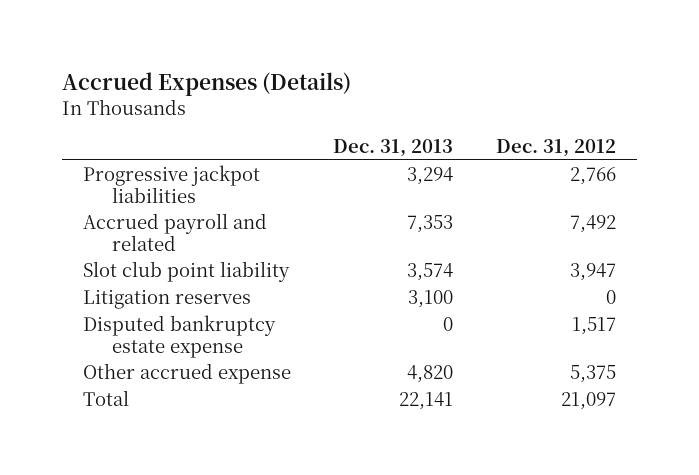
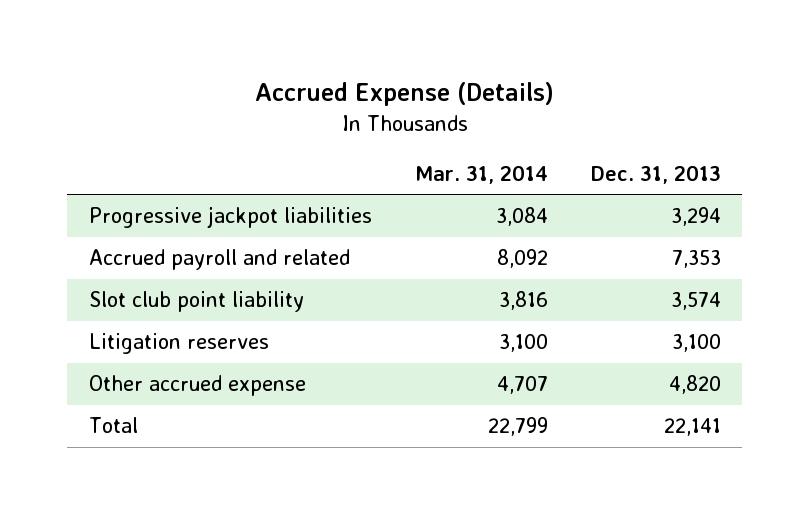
- Accrued Expenses (Details)
+ Accrued Expense (Details)
- | Dec. 31, 2013 | Dec. 31, 2012
+ | Mar. 31, 2014 | Dec. 31, 2013
- Disputed bankruptcy estate expense | 0 | 1,517

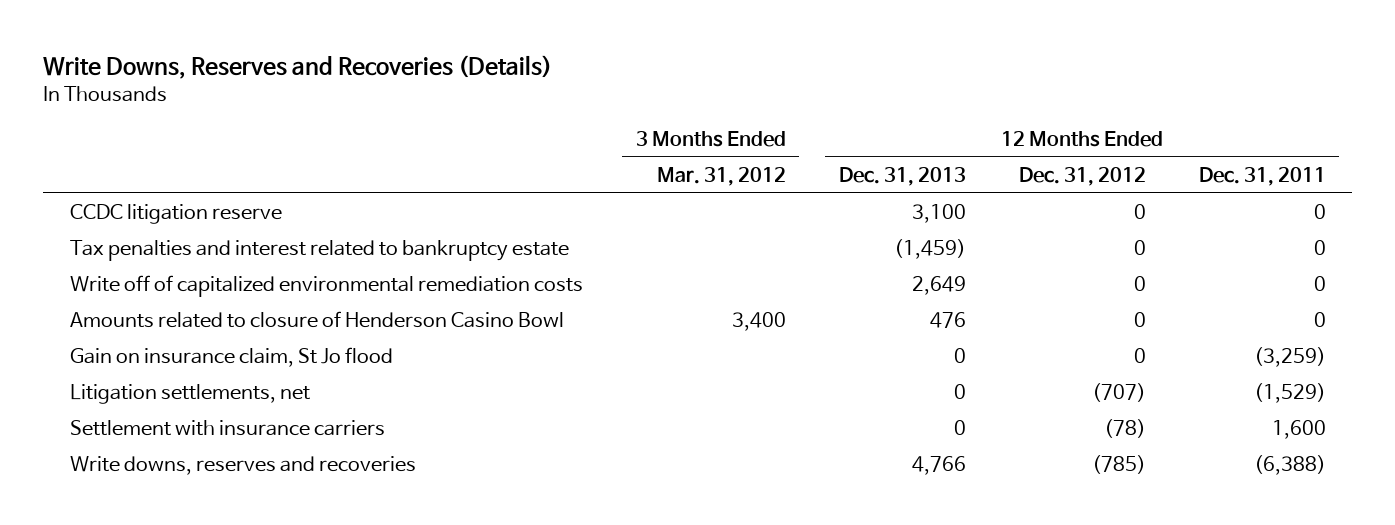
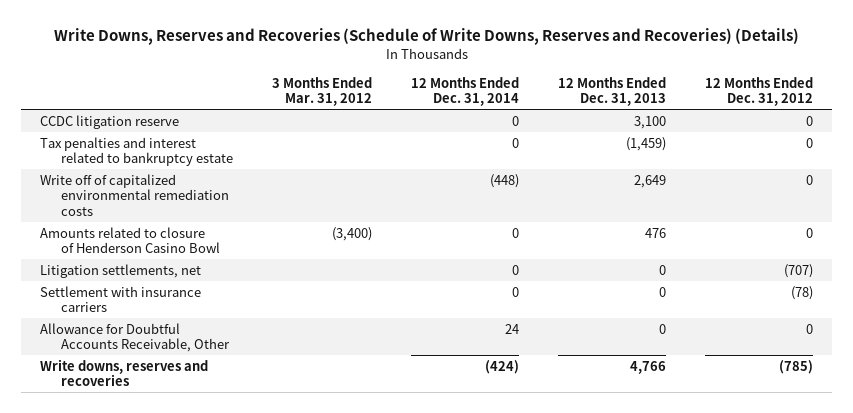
- Write Downs, Reserves and Recoveries (Details)
+ Write Downs, Reserves and Recoveries (Schedule of Write Downs, Reserves and Recoveries) (Details)
- | 3 Months Ended Mar. 31, 2012 | 12 Months Ended Dec. 31, 2013 | 12 Months Ended Dec. 31, 2012 | 12 Months Ended Dec. 31, 2011
+ | 3 Months Ended Mar. 31, 2012 | 12 Months Ended Dec. 31, 2014 | 12 Months Ended Dec. 31, 2013 | 12 Months Ended Dec. 31, 2012
- Amounts related to closure of Henderson Casino Bowl | 3,400 | 476 | 0 | 0
- Gain on insurance claim, St Jo flood | | 0 | 0 | (3,259)
+ Amounts related to closure of Henderson Casino Bowl | (3,400) | 0 | 476 | 0
+ Allowance for Doubtful Accounts Receivable, Other | | 24 | 0 | 0

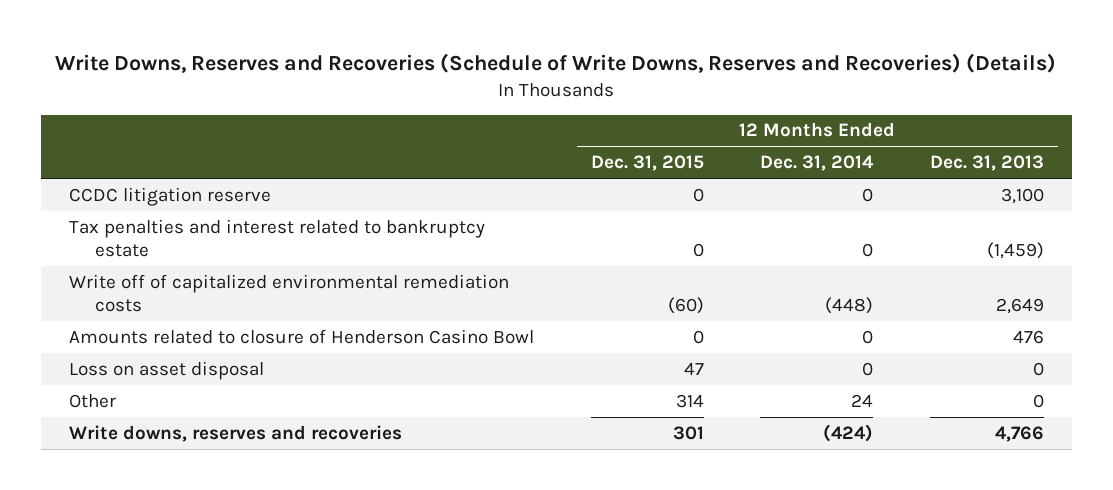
- | 3 Months Ended Mar. 31, 2012 | 12 Months Ended Dec. 31, 2014 | 12 Months Ended Dec. 31, 2013 | 12 Months Ended Dec. 31, 2012
+ | 12 Months Ended Dec. 31, 2015 | 12 Months Ended Dec. 31, 2014 | 12 Months Ended Dec. 31, 2013
- Litigation settlements, net | | 0 | 0 | (707)
- Settlement with insurance carriers | | 0 | 0 | (78)
- Allowance for Doubtful Accounts Receivable, Other | | 24 | 0 | 0
+ Loss on asset disposal | 47 | 0 | 0
+ Other | 314 | 24 | 0

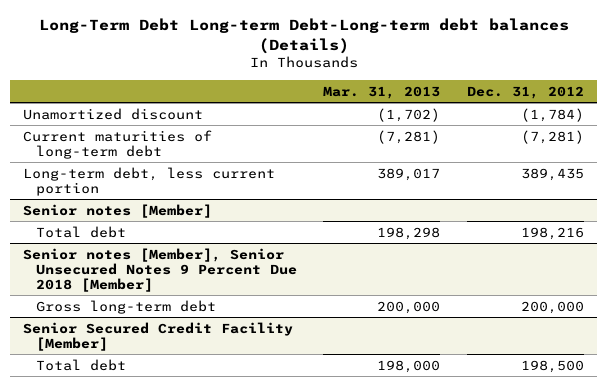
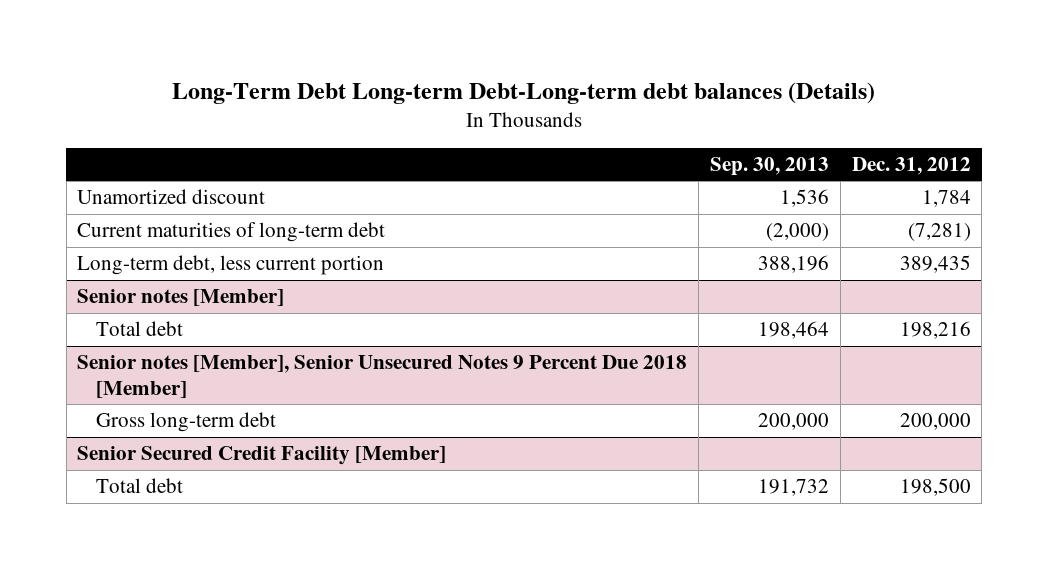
- | Mar. 31, 2013 | Dec. 31, 2012
+ | Sep. 30, 2013 | Dec. 31, 2012
- Unamortized discount | (1,702) | (1,784)
+ Unamortized discount | 1,536 | 1,784

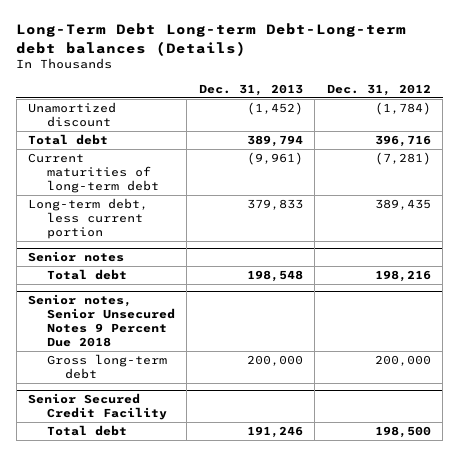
- | Sep. 30, 2013 | Dec. 31, 2012
+ | Dec. 31, 2013 | Dec. 31, 2012
- Unamortized discount | 1,536 | 1,784
+ Unamortized discount | (1,452) | (1,784)
+ Total debt | 389,794 | 396,716
- Senior notes [Member]
+ Senior notes
- Senior notes [Member], Senior Unsecured Notes 9 Percent Due 2018 [Member]
+ Senior notes, Senior Unsecured Notes 9 Percent Due 2018
- Senior Secured Credit Facility [Member]
+ Senior Secured Credit Facility

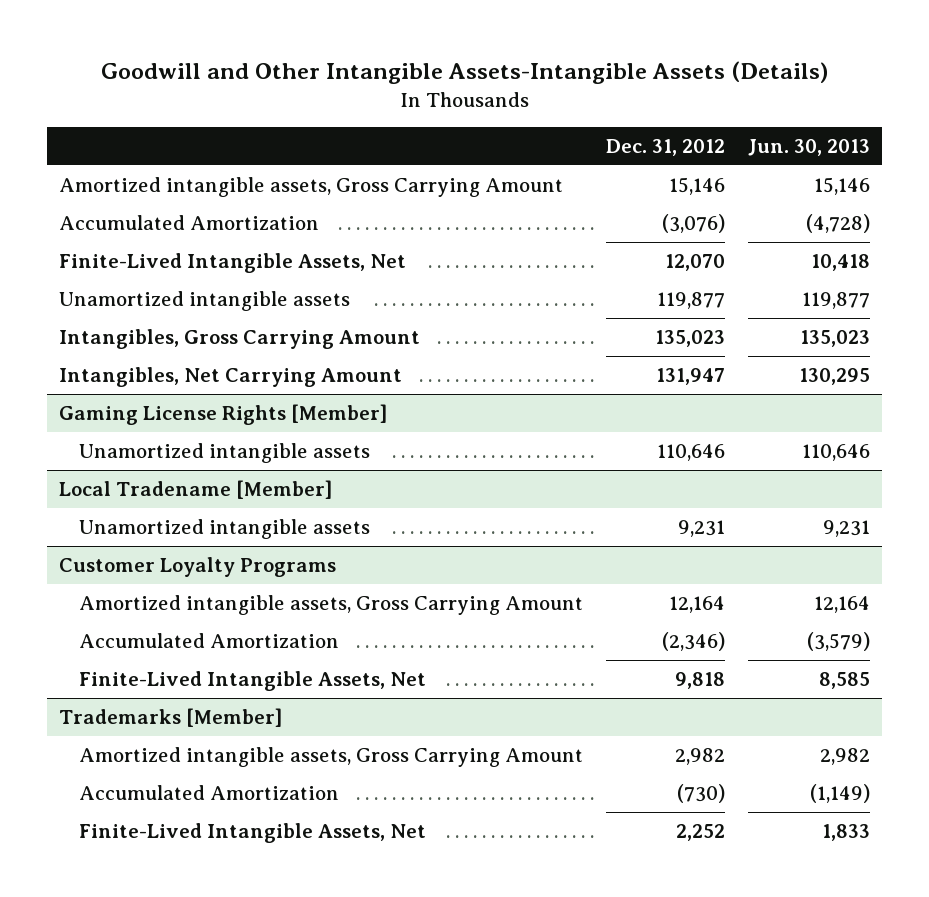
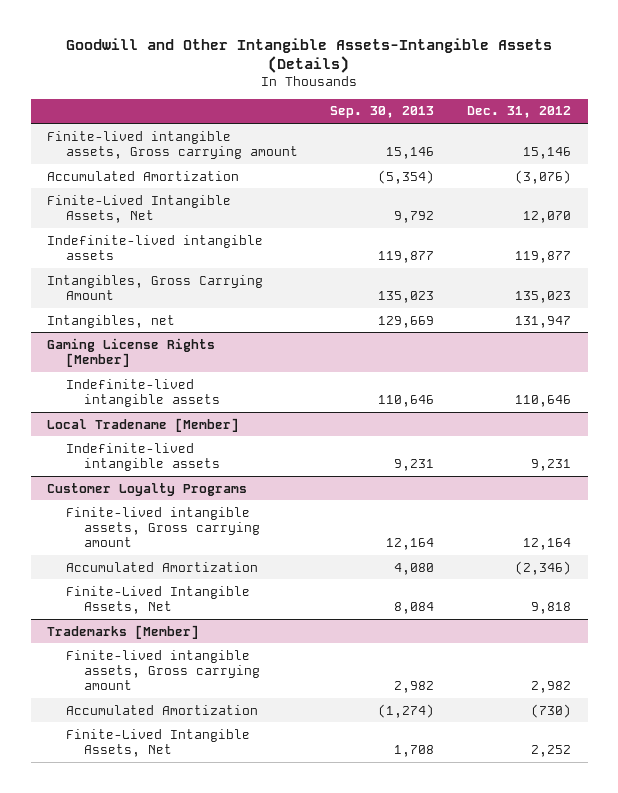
- | Dec. 31, 2012 | Jun. 30, 2013
+ | Sep. 30, 2013 | Dec. 31, 2012
- Amortized intangible assets, Gross Carrying Amount | 15,146 | 15,146
+ Finite-lived intangible assets, Gross carrying amount | 15,146 | 15,146
- Unamortized intangible assets | 119,877 | 119,877
+ Indefinite-lived intangible assets | 119,877 | 119,877
- Intangibles, Net Carrying Amount | 131,947 | 130,295
+ Intangibles, net | 129,669 | 131,947
@ Gaming License Rights [Member]
- Unamortized intangible assets | 110,646 | 110,646
+ Indefinite-lived intangible assets | 110,646 | 110,646
@ Local Tradename [Member]
- Unamortized intangible assets | 9,231 | 9,231
+ Indefinite-lived intangible assets | 9,231 | 9,231
@ Customer Loyalty Programs
- Amortized intangible assets, Gross Carrying Amount | 12,164 | 12,164
+ Finite-lived intangible assets, Gross carrying amount | 12,164 | 12,164
@ Trademarks [Member]
- Amortized intangible assets, Gross Carrying Amount | 2,982 | 2,982
+ Finite-lived intangible assets, Gross carrying amount | 2,982 | 2,982

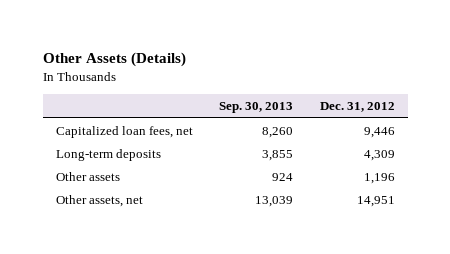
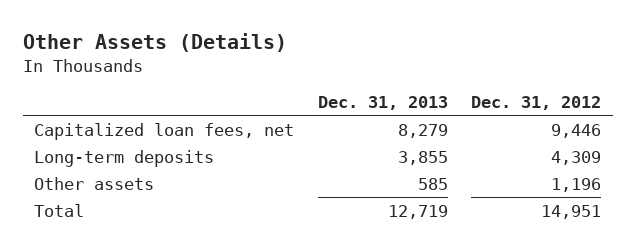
- | Sep. 30, 2013 | Dec. 31, 2012
+ | Dec. 31, 2013 | Dec. 31, 2012
- Other assets, net | 13,039 | 14,951
+ Total | 12,719 | 14,951

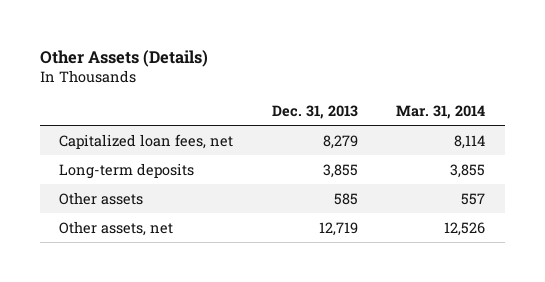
- | Dec. 31, 2013 | Dec. 31, 2012
+ | Dec. 31, 2013 | Mar. 31, 2014
- Total | 12,719 | 14,951
+ Other assets, net | 12,719 | 12,526

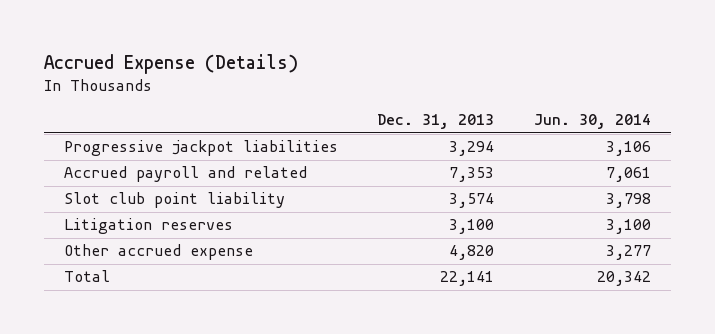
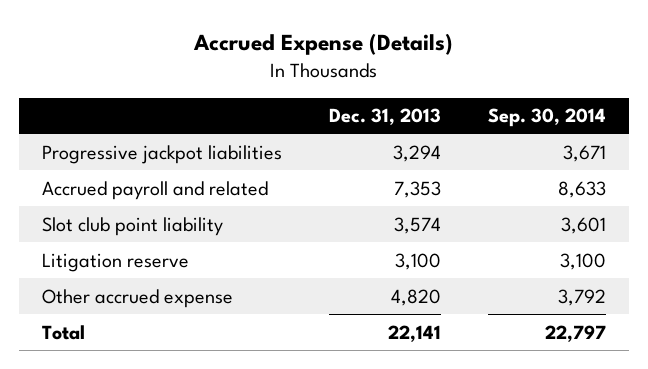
- | Dec. 31, 2013 | Jun. 30, 2014
+ | Dec. 31, 2013 | Sep. 30, 2014
- Litigation reserves | 3,100 | 3,100
+ Litigation reserve | 3,100 | 3,100

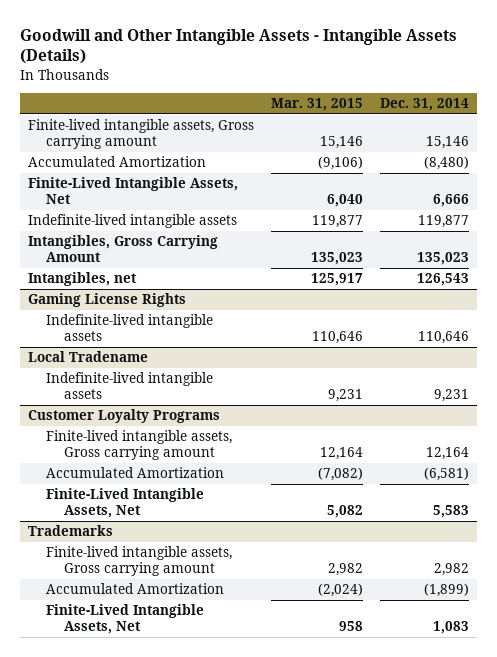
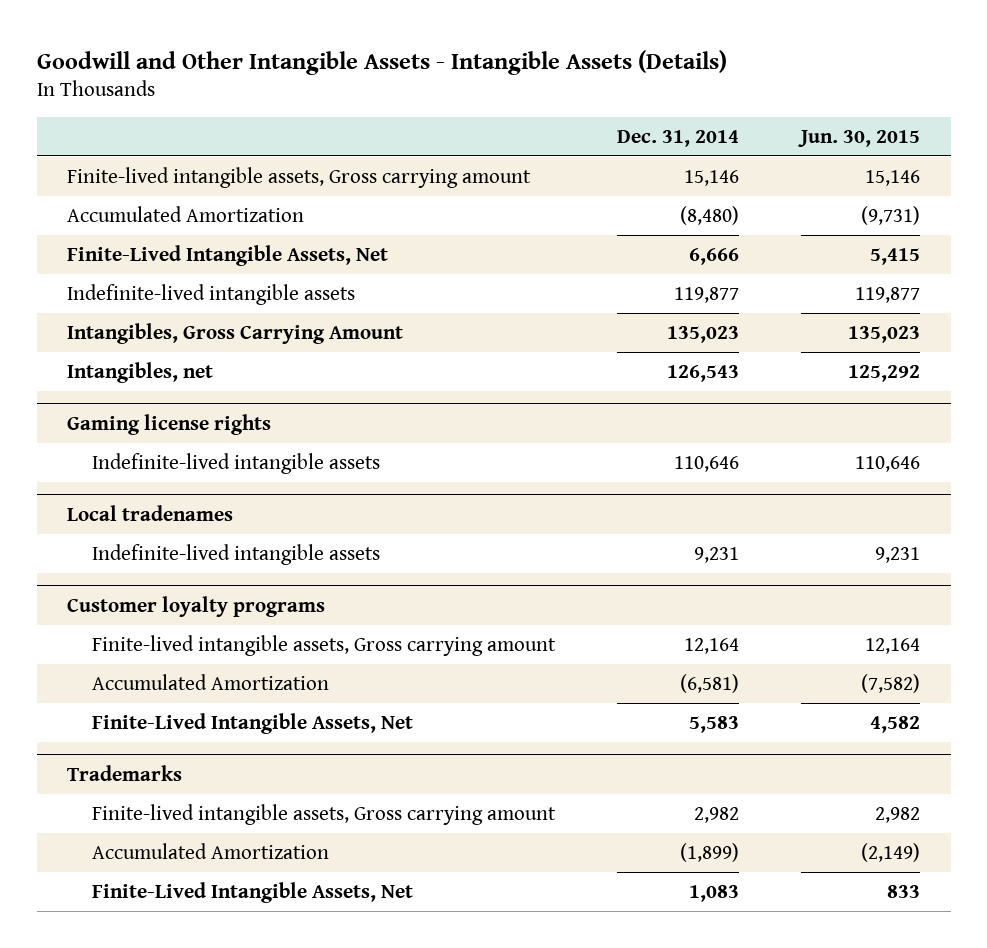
- | Mar. 31, 2015 | Dec. 31, 2014
+ | Dec. 31, 2014 | Jun. 30, 2015
- Gaming License Rights
+ Gaming license rights
- Local Tradename
+ Local tradenames
- Customer Loyalty Programs
+ Customer loyalty programs

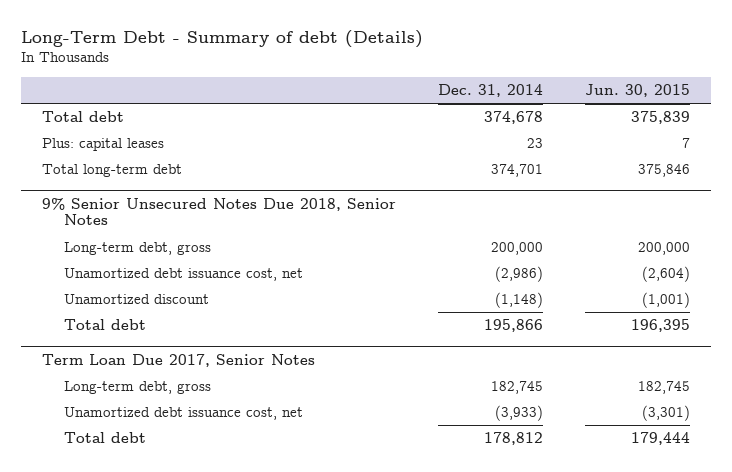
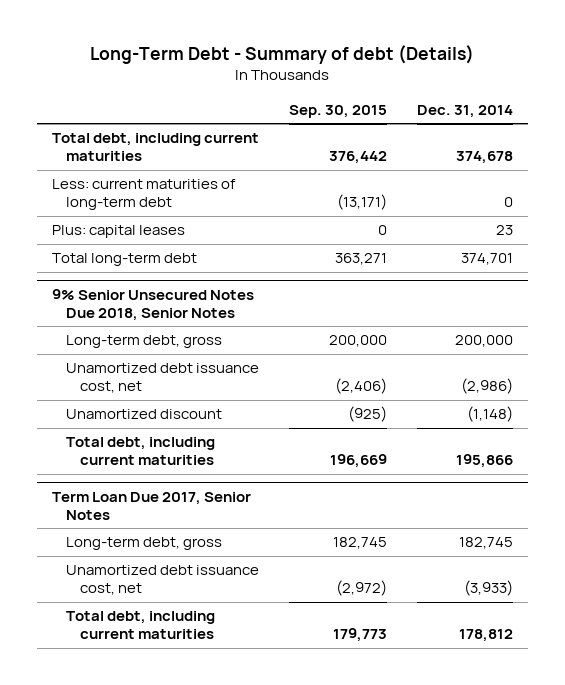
- | Dec. 31, 2014 | Jun. 30, 2015
+ | Sep. 30, 2015 | Dec. 31, 2014
- Total debt | 374,678 | 375,839
+ Total debt, including current maturities | 376,442 | 374,678
+ Less: current maturities of long-term debt | (13,171) | 0
@ 9% Senior Unsecured Notes Due 2018, Senior Notes
- Total debt | 195,866 | 196,395
+ Total debt, including current maturities | 196,669 | 195,866
@ Term Loan Due 2017, Senior Notes
- Total debt | 178,812 | 179,444
+ Total debt, including current maturities | 179,773 | 178,812

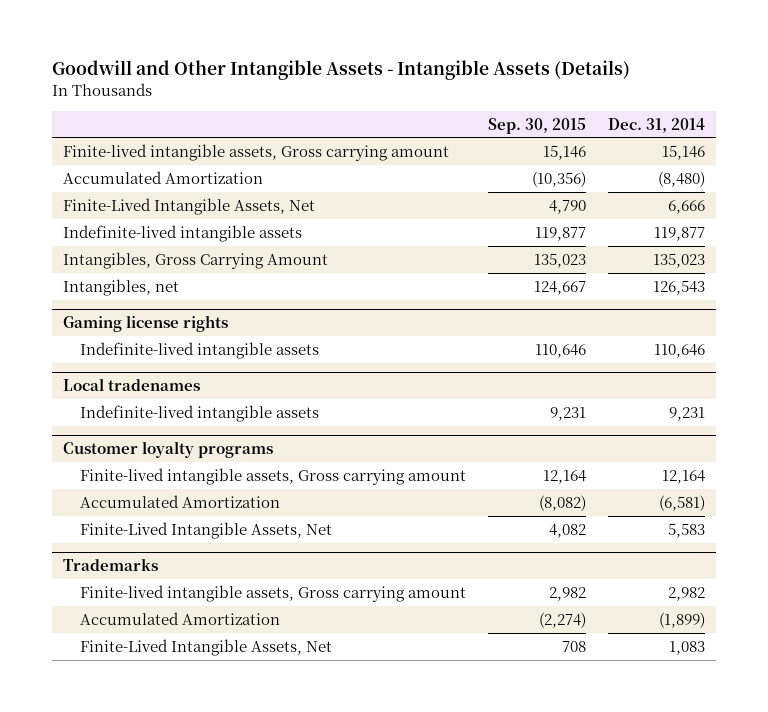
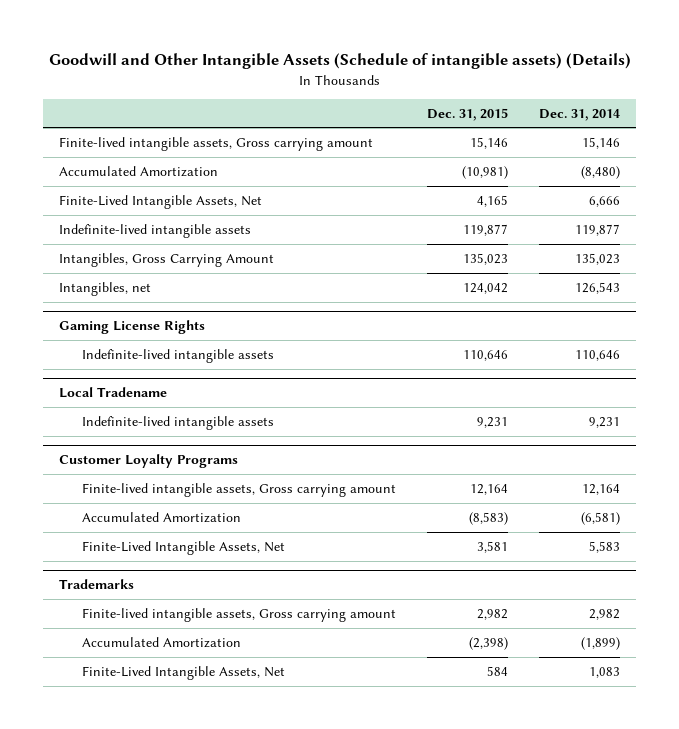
- Goodwill and Other Intangible Assets - Intangible Assets (Details)
+ Goodwill and Other Intangible Assets (Schedule of intangible assets) (Details)
- | Sep. 30, 2015 | Dec. 31, 2014
+ | Dec. 31, 2015 | Dec. 31, 2014
- Gaming license rights
+ Gaming License Rights
- Local tradenames
+ Local Tradename
- Customer loyalty programs
+ Customer Loyalty Programs

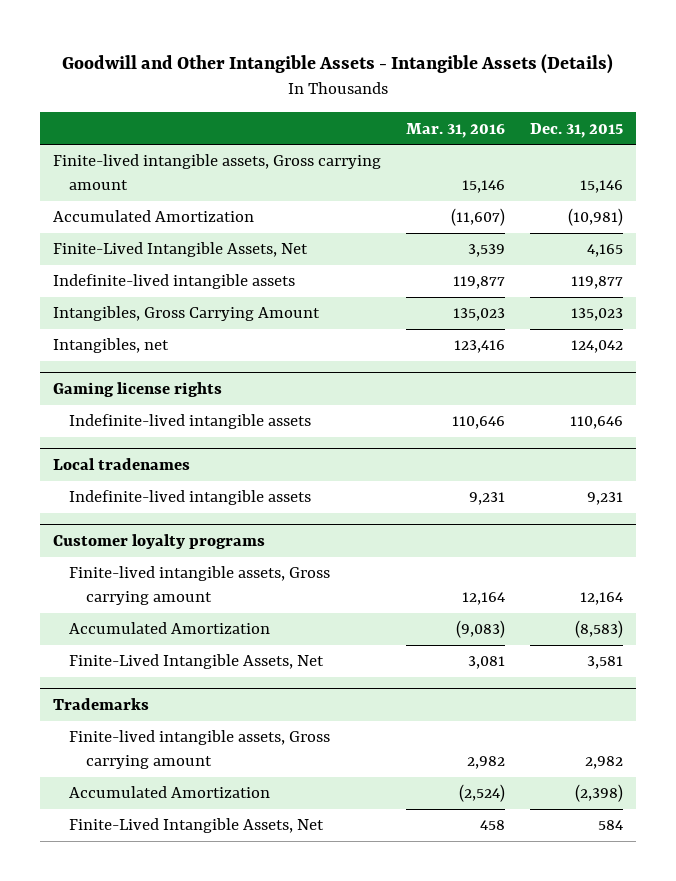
- Goodwill and Other Intangible Assets (Schedule of intangible assets) (Details)
+ Goodwill and Other Intangible Assets - Intangible Assets (Details)
- | Dec. 31, 2015 | Dec. 31, 2014
+ | Mar. 31, 2016 | Dec. 31, 2015
- Gaming License Rights
+ Gaming license rights
- Local Tradename
+ Local tradenames
- Customer Loyalty Programs
+ Customer loyalty programs

